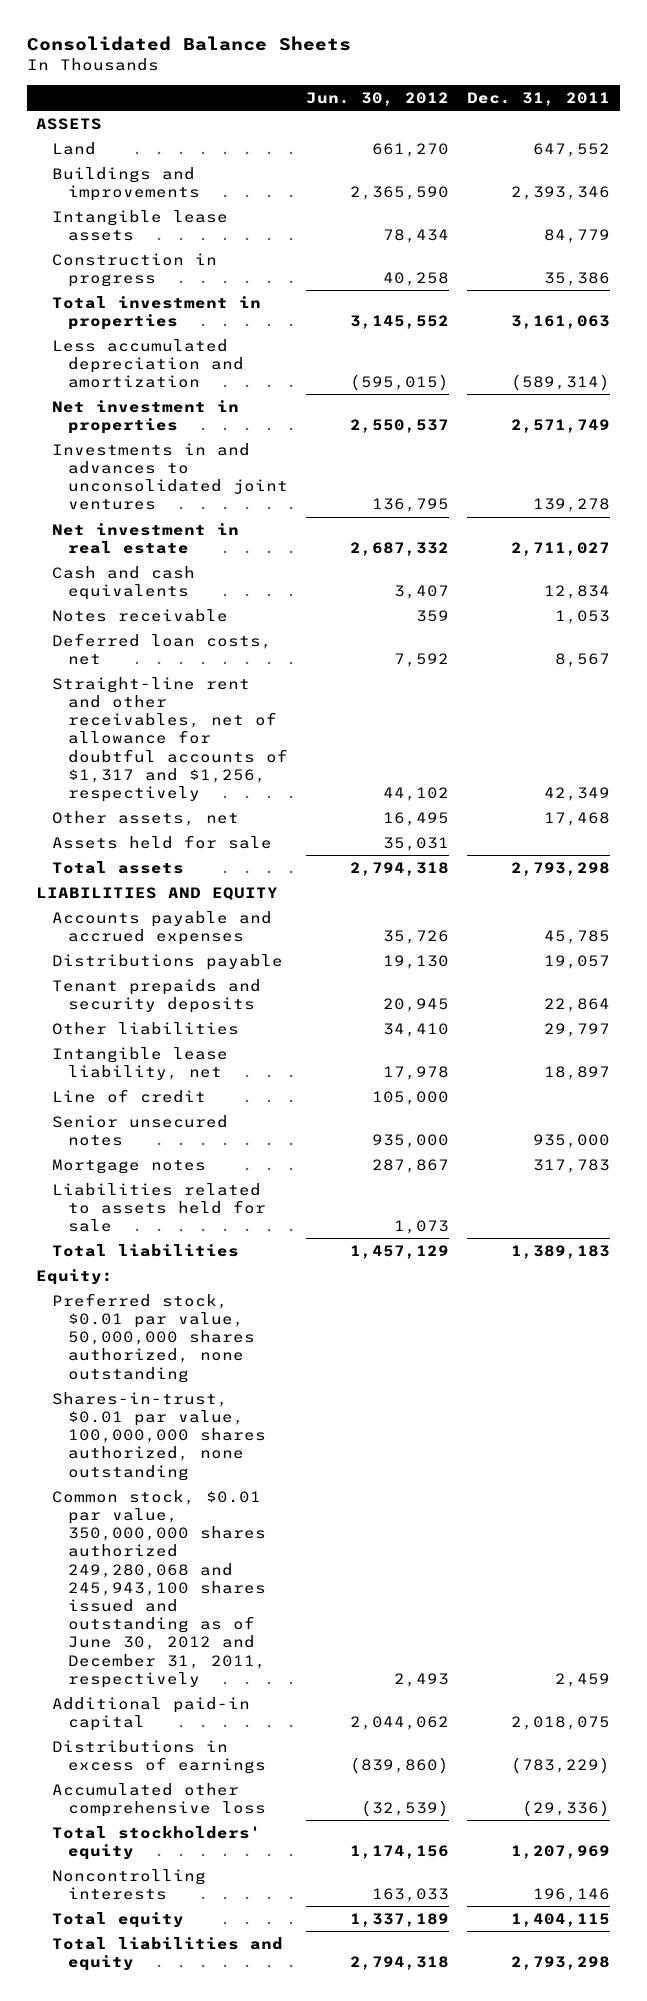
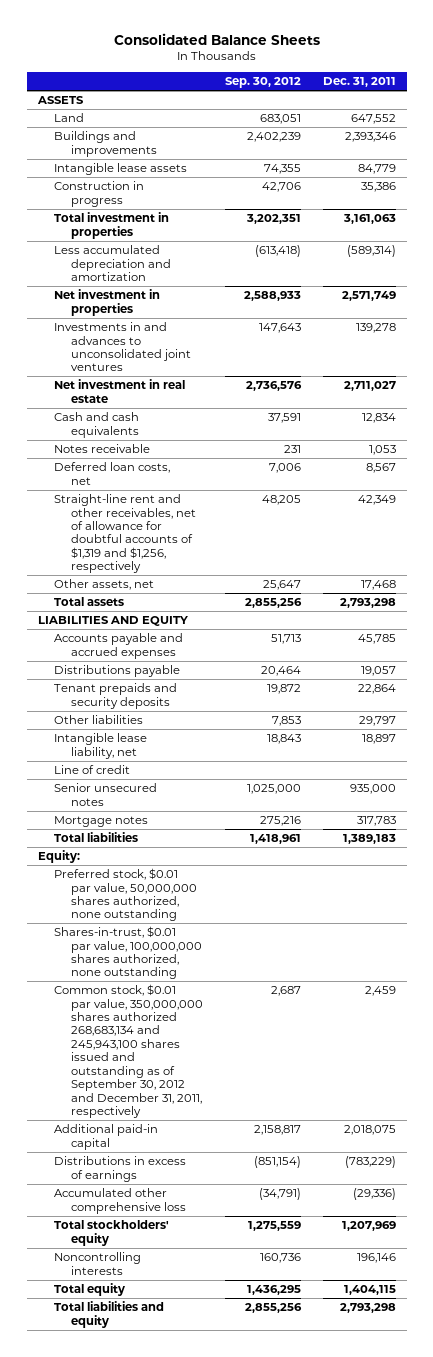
- | Jun. 30, 2012 | Dec. 31, 2011
+ | Sep. 30, 2012 | Dec. 31, 2011
- Straight-line rent and other receivables, net of allowance for doubtful accounts of $1,317 and $1,256, respectively | 44,102 | 42,349
+ Straight-line rent and other receivables, net of allowance for doubtful accounts of $1,319 and $1,256, respectively | 48,205 | 42,349
- Assets held for sale | 35,031 |
- Liabilities related to assets held for sale | 1,073 |
- Common stock, $0.01 par value, 350,000,000 shares authorized 249,280,068 and 245,943,100 shares issued and outstanding as of June 30, 2012 and December 31, 2011, respectively | 2,493 | 2,459
+ Common stock, $0.01 par value, 350,000,000 shares authorized 268,683,134 and 245,943,100 shares issued and outstanding as of September 30, 2012 and December 31, 2011, respectively | 2,687 | 2,459

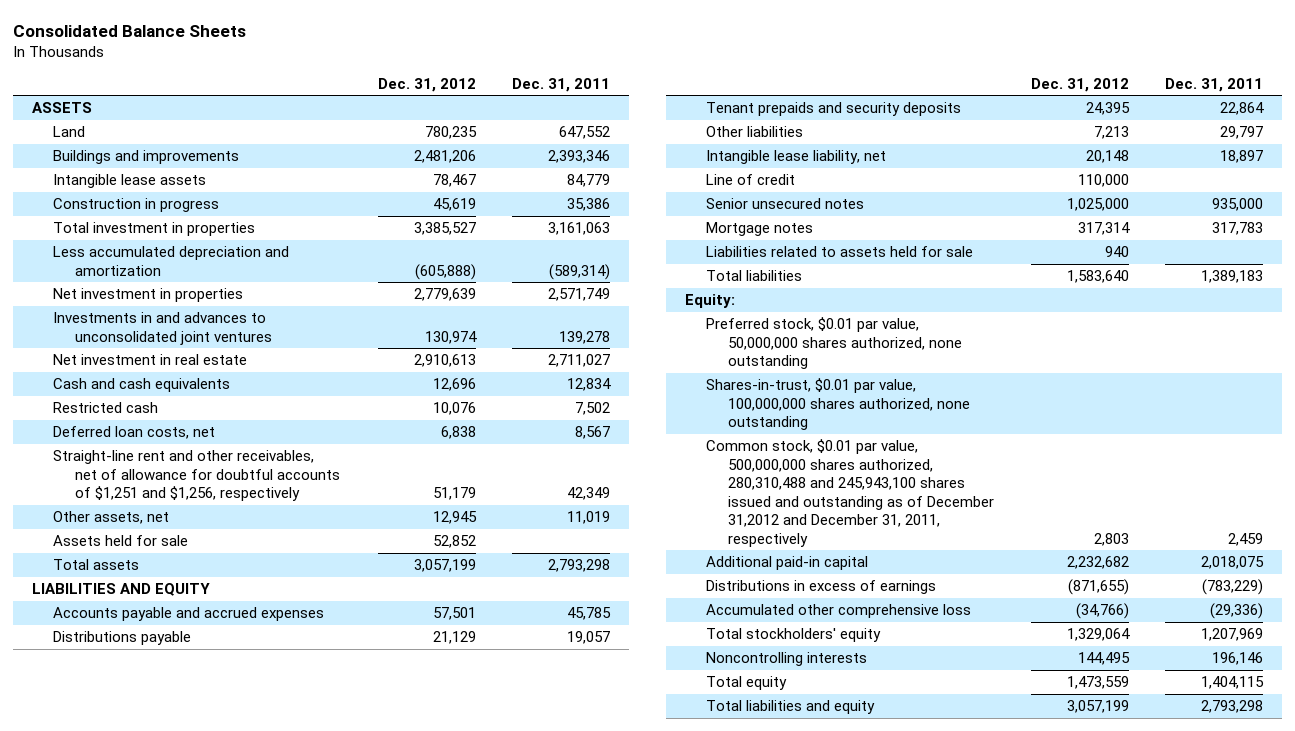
- | Sep. 30, 2012 | Dec. 31, 2011
+ | Dec. 31, 2012 | Dec. 31, 2011
- Notes receivable | 231 | 1,053
+ Restricted cash | 10,076 | 7,502
- Straight-line rent and other receivables, net of allowance for doubtful accounts of $1,319 and $1,256, respectively | 48,205 | 42,349
- Other assets, net | 25,647 | 17,468
+ Straight-line rent and other receivables, net of allowance for doubtful accounts of $1,251 and $1,256, respectively | 51,179 | 42,349
+ Other assets, net | 12,945 | 11,019
+ Assets held for sale | 52,852 |
+ Liabilities related to assets held for sale | 940 |
- Common stock, $0.01 par value, 350,000,000 shares authorized 268,683,134 and 245,943,100 shares issued and outstanding as of September 30, 2012 and December 31, 2011, respectively | 2,687 | 2,459
+ Common stock, $0.01 par value, 500,000,000 shares authorized, 280,310,488 and 245,943,100 shares issued and outstanding as of December 31,2012 and December 31, 2011, respectively | 2,803 | 2,459

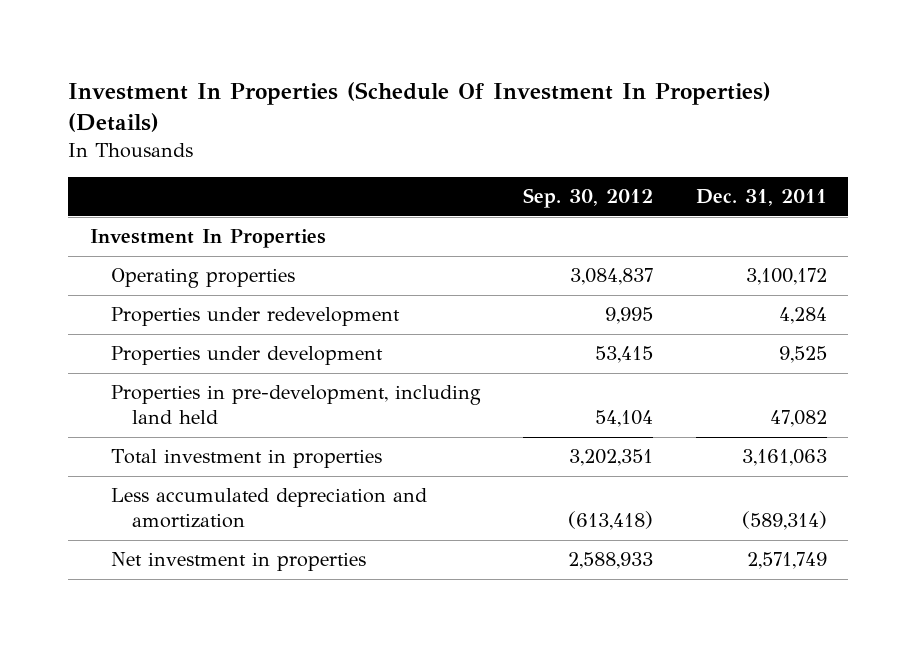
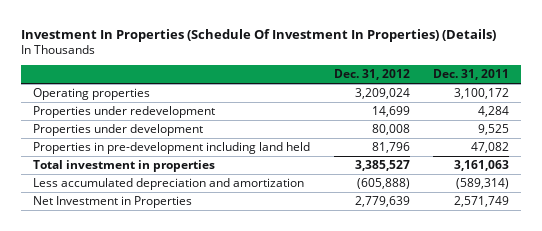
- | Sep. 30, 2012 | Dec. 31, 2011
+ | Dec. 31, 2012 | Dec. 31, 2011
- Investment In Properties
- Properties in pre-development, including land held | 54,104 | 47,082
+ Properties in pre-development including land held | 81,796 | 47,082
- Net investment in properties | 2,588,933 | 2,571,749
+ Net Investment in Properties | 2,779,639 | 2,571,749

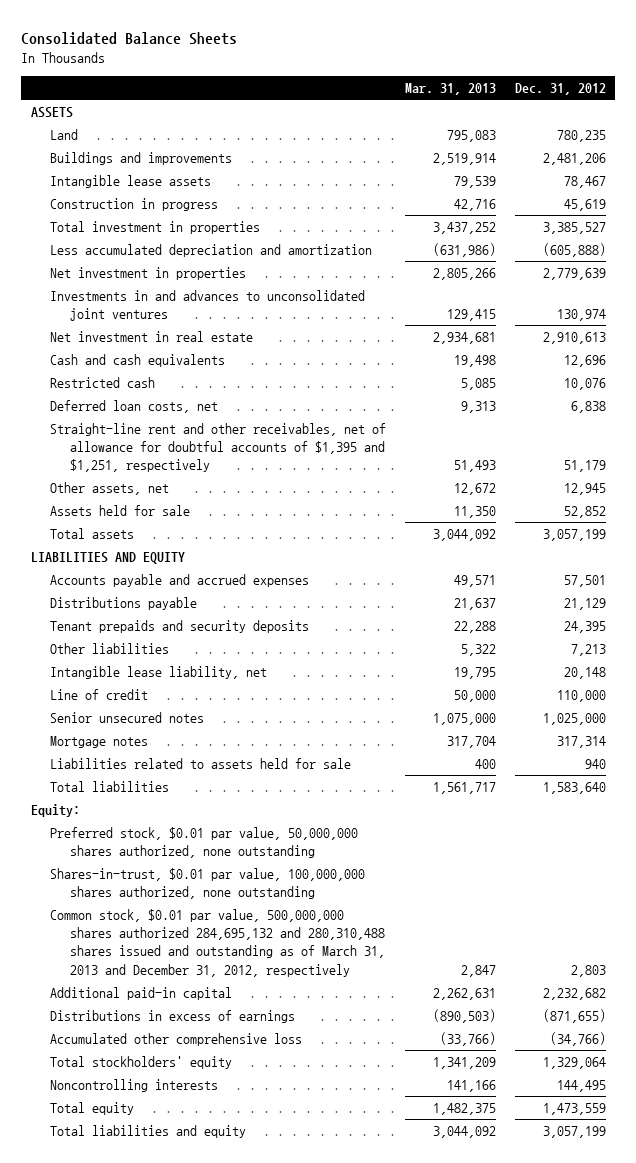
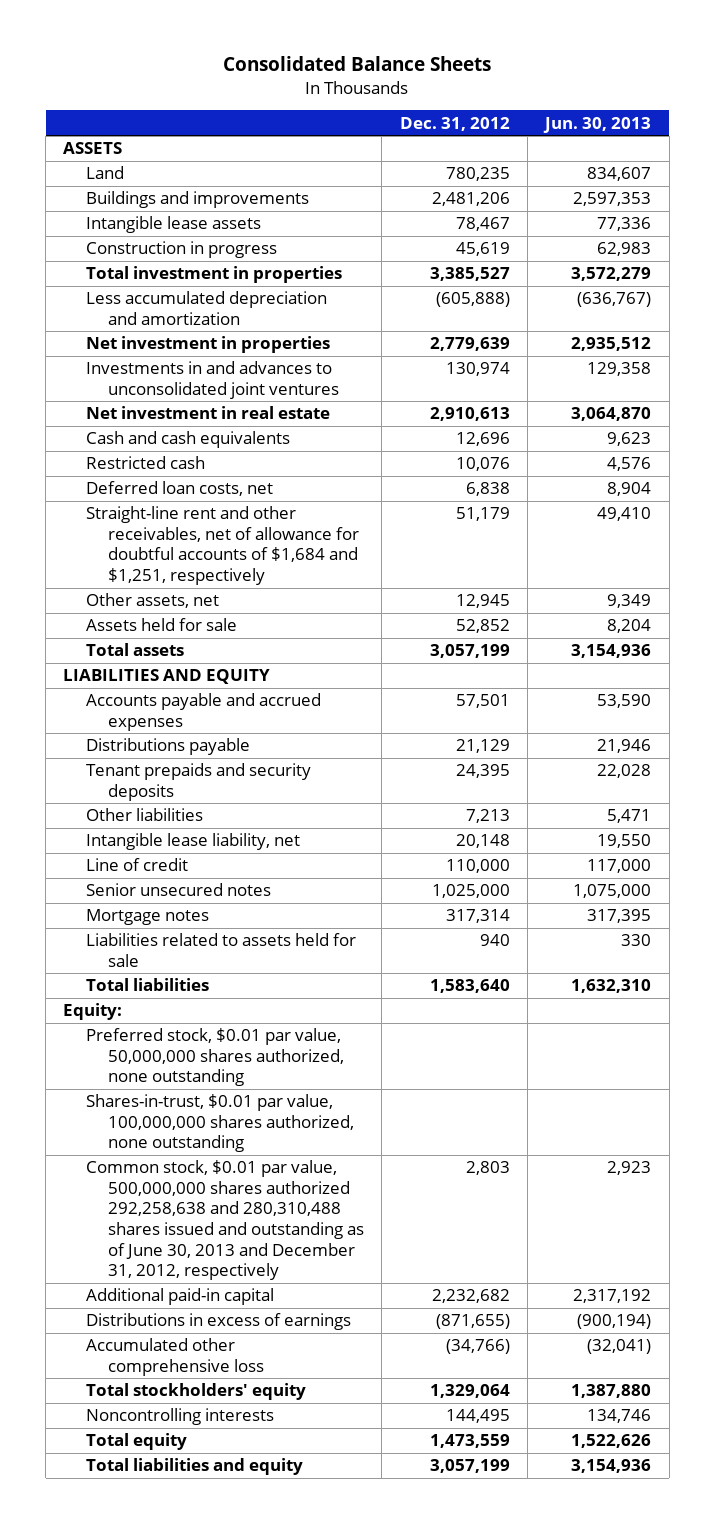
- | Mar. 31, 2013 | Dec. 31, 2012
+ | Dec. 31, 2012 | Jun. 30, 2013
- Straight-line rent and other receivables, net of allowance for doubtful accounts of $1,395 and $1,251, respectively | 51,493 | 51,179
+ Straight-line rent and other receivables, net of allowance for doubtful accounts of $1,684 and $1,251, respectively | 51,179 | 49,410
- Common stock, $0.01 par value, 500,000,000 shares authorized 284,695,132 and 280,310,488 shares issued and outstanding as of March 31, 2013 and December 31, 2012, respectively | 2,847 | 2,803
+ Common stock, $0.01 par value, 500,000,000 shares authorized 292,258,638 and 280,310,488 shares issued and outstanding as of June 30, 2013 and December 31, 2012, respectively | 2,803 | 2,923

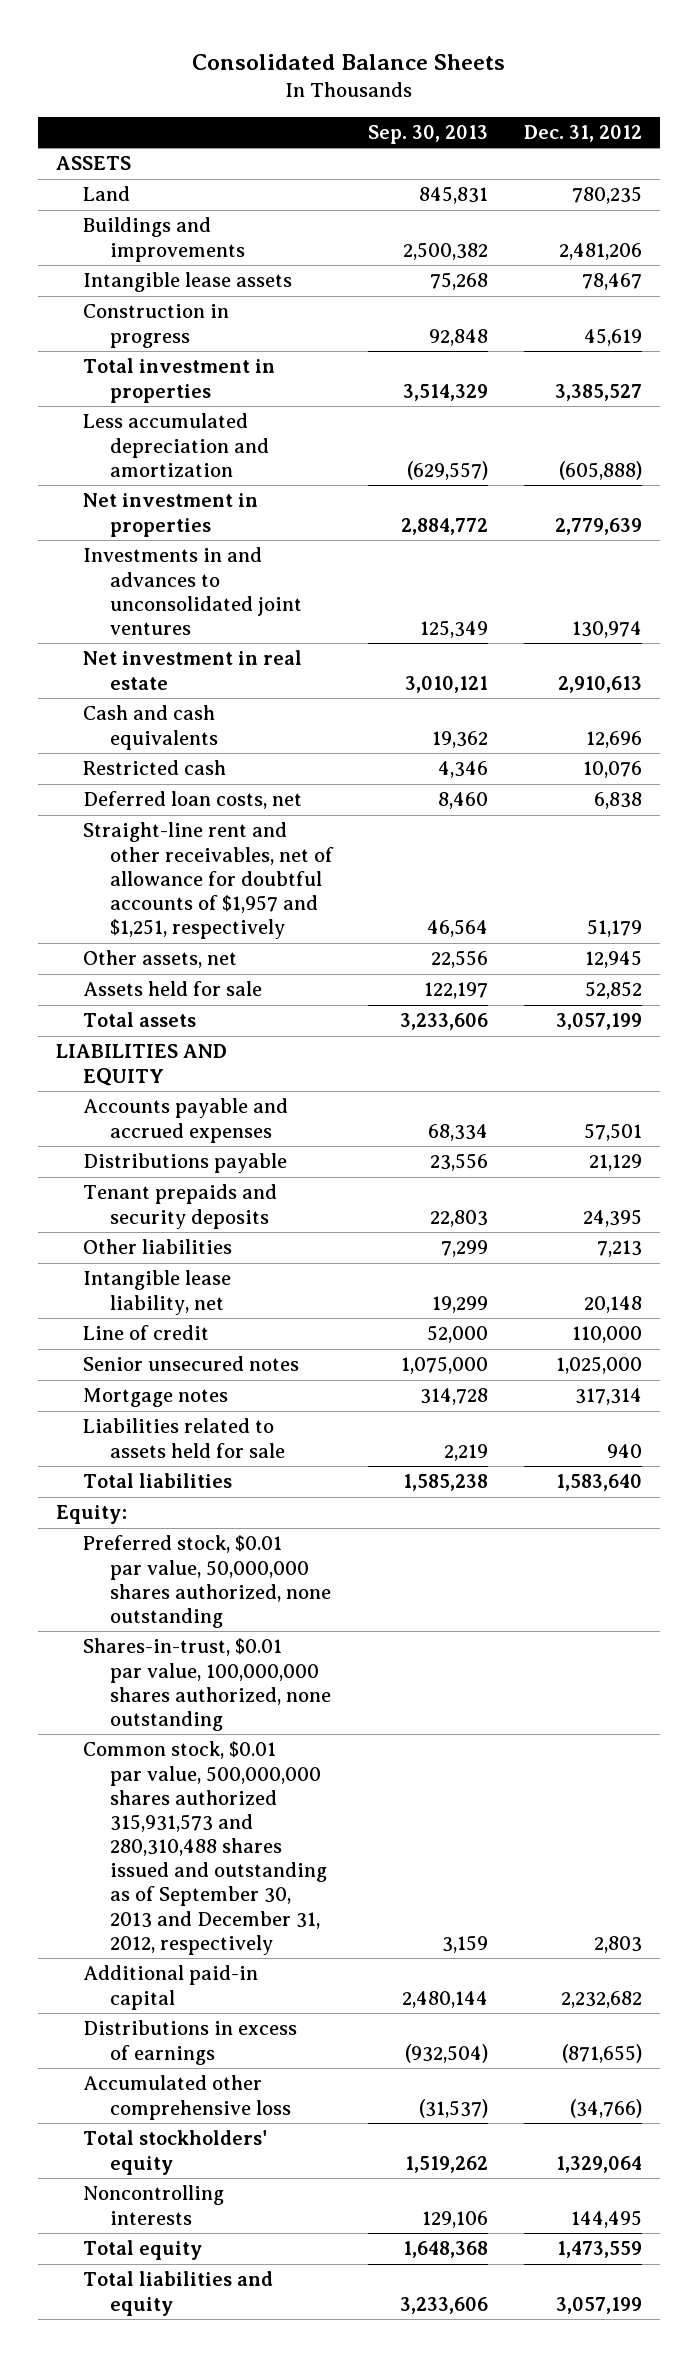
- | Dec. 31, 2012 | Jun. 30, 2013
+ | Sep. 30, 2013 | Dec. 31, 2012
- Straight-line rent and other receivables, net of allowance for doubtful accounts of $1,684 and $1,251, respectively | 51,179 | 49,410
+ Straight-line rent and other receivables, net of allowance for doubtful accounts of $1,957 and $1,251, respectively | 46,564 | 51,179
- Common stock, $0.01 par value, 500,000,000 shares authorized 292,258,638 and 280,310,488 shares issued and outstanding as of June 30, 2013 and December 31, 2012, respectively | 2,803 | 2,923
+ Common stock, $0.01 par value, 500,000,000 shares authorized 315,931,573 and 280,310,488 shares issued and outstanding as of September 30, 2013 and December 31, 2012, respectively | 3,159 | 2,803

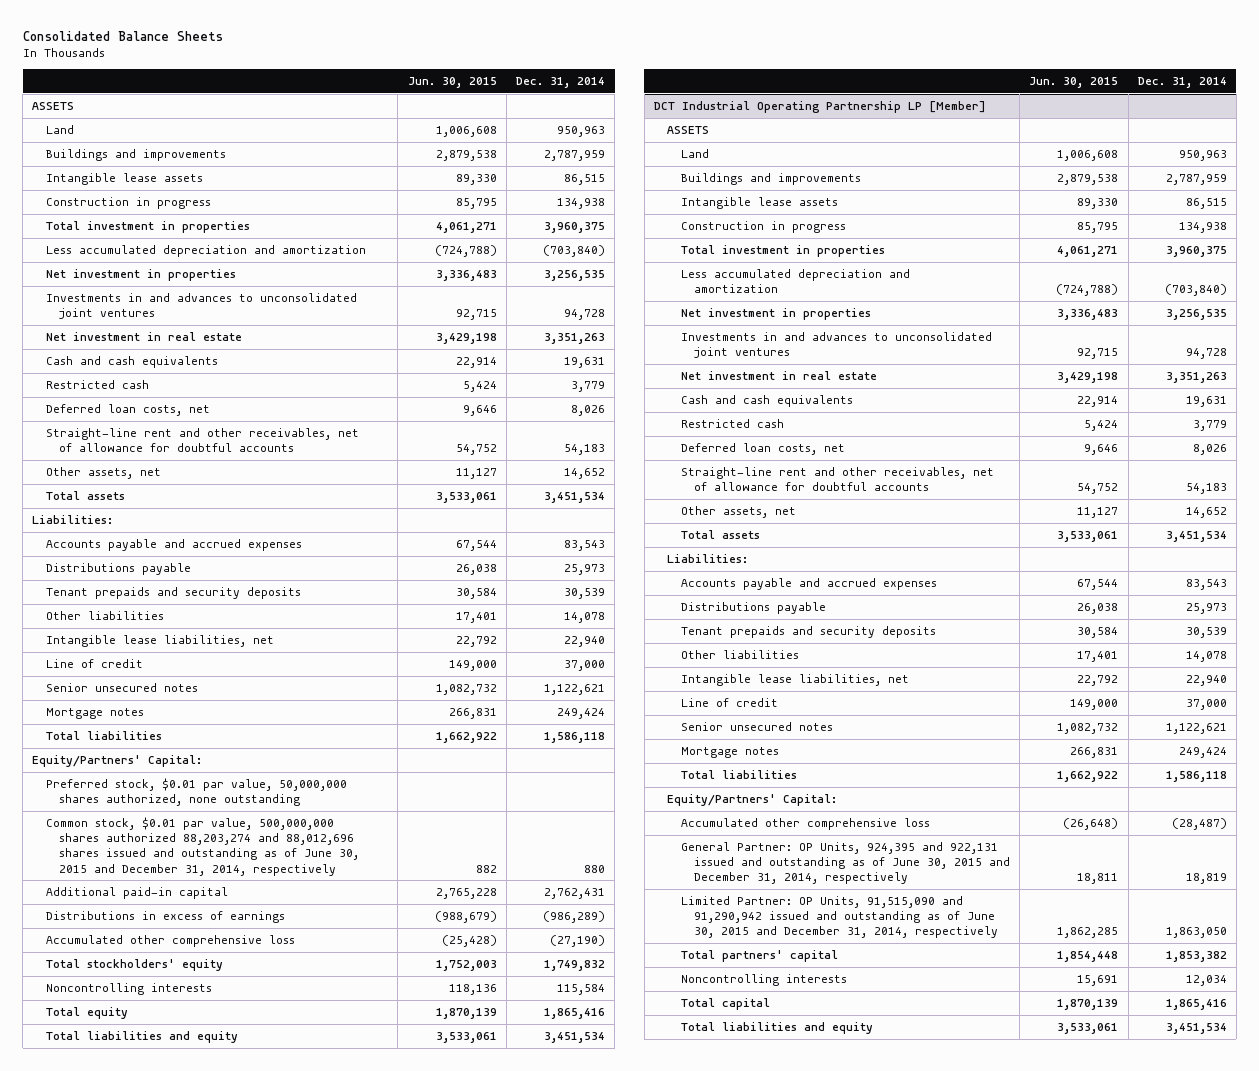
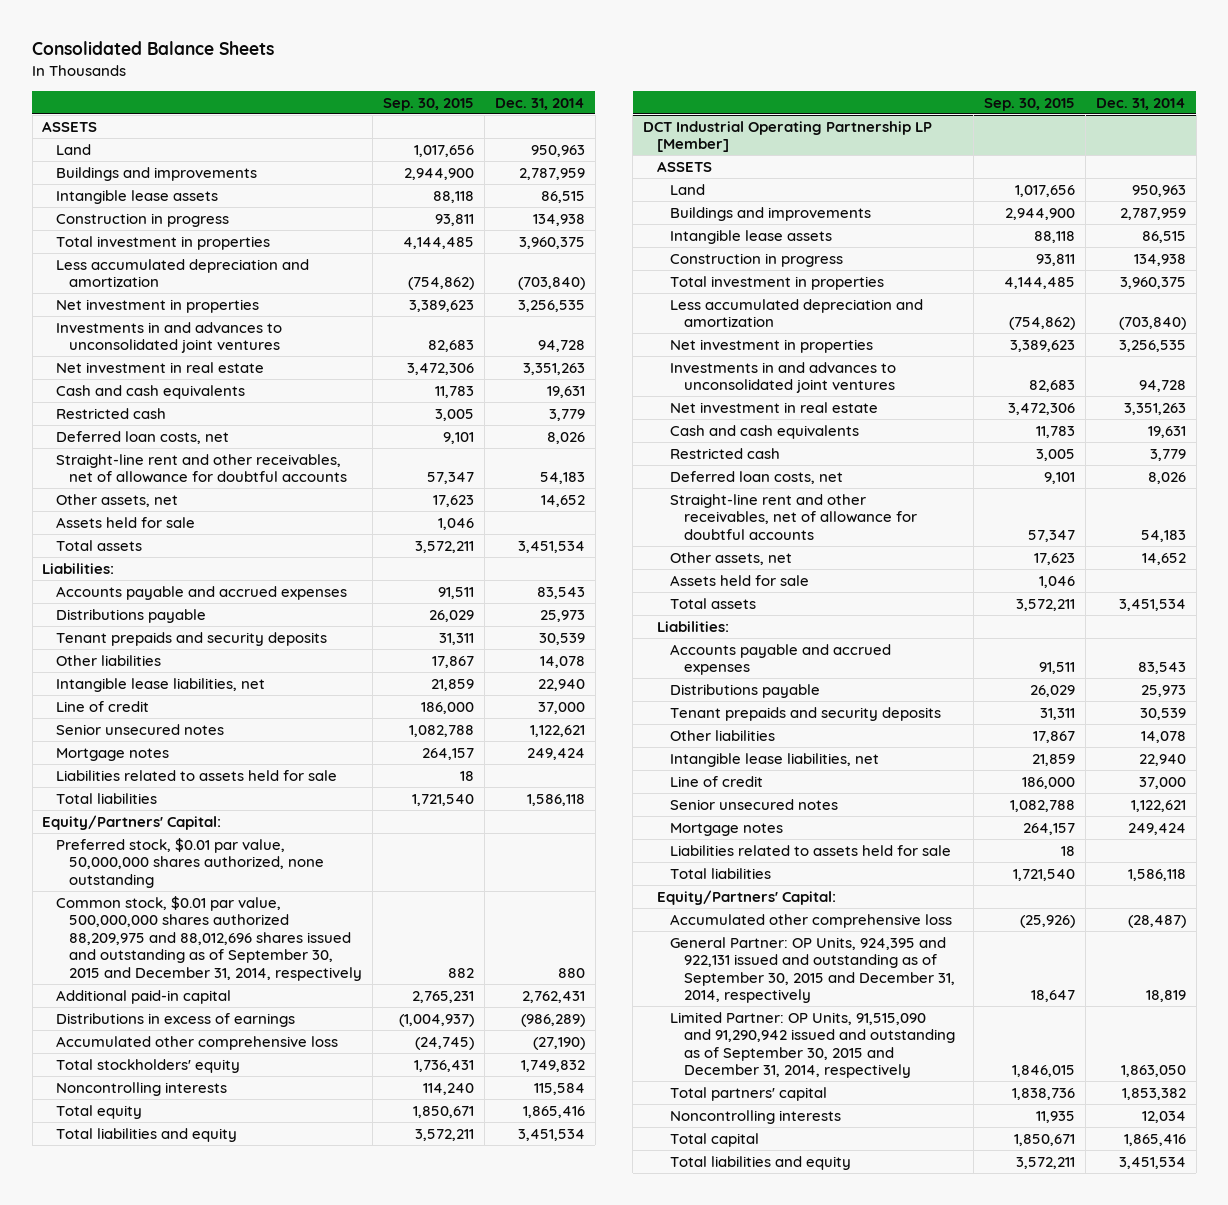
- | Jun. 30, 2015 | Dec. 31, 2014
+ | Sep. 30, 2015 | Dec. 31, 2014
+ Assets held for sale | 1,046 |
+ Liabilities related to assets held for sale | 18 |
- Common stock, $0.01 par value, 500,000,000 shares authorized 88,203,274 and 88,012,696 shares issued and outstanding as of June 30, 2015 and December 31, 2014, respectively | 882 | 880
+ Common stock, $0.01 par value, 500,000,000 shares authorized 88,209,975 and 88,012,696 shares issued and outstanding as of September 30, 2015 and December 31, 2014, respectively | 882 | 880
@ DCT Industrial Operating Partnership LP [Member]
+ Assets held for sale | 1,046 |
+ Liabilities related to assets held for sale | 18 |
- General Partner: OP Units, 924,395 and 922,131 issued and outstanding as of June 30, 2015 and December 31, 2014, respectively | 18,811 | 18,819
- Limited Partner: OP Units, 91,515,090 and 91,290,942 issued and outstanding as of June 30, 2015 and December 31, 2014, respectively | 1,862,285 | 1,863,050
+ General Partner: OP Units, 924,395 and 922,131 issued and outstanding as of September 30, 2015 and December 31, 2014, respectively | 18,647 | 18,819
+ Limited Partner: OP Units, 91,515,090 and 91,290,942 issued and outstanding as of September 30, 2015 and December 31, 2014, respectively | 1,846,015 | 1,863,050

